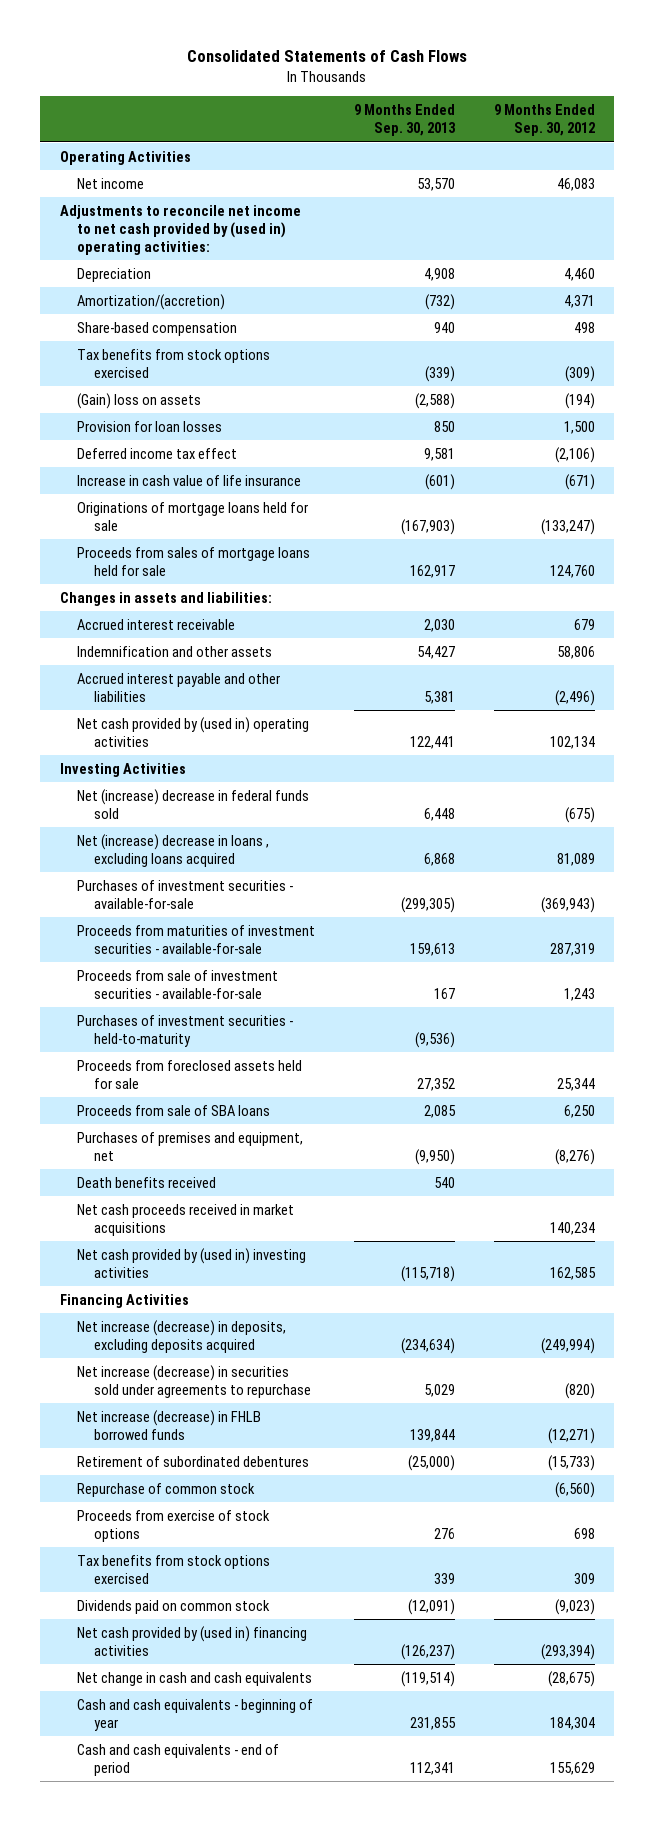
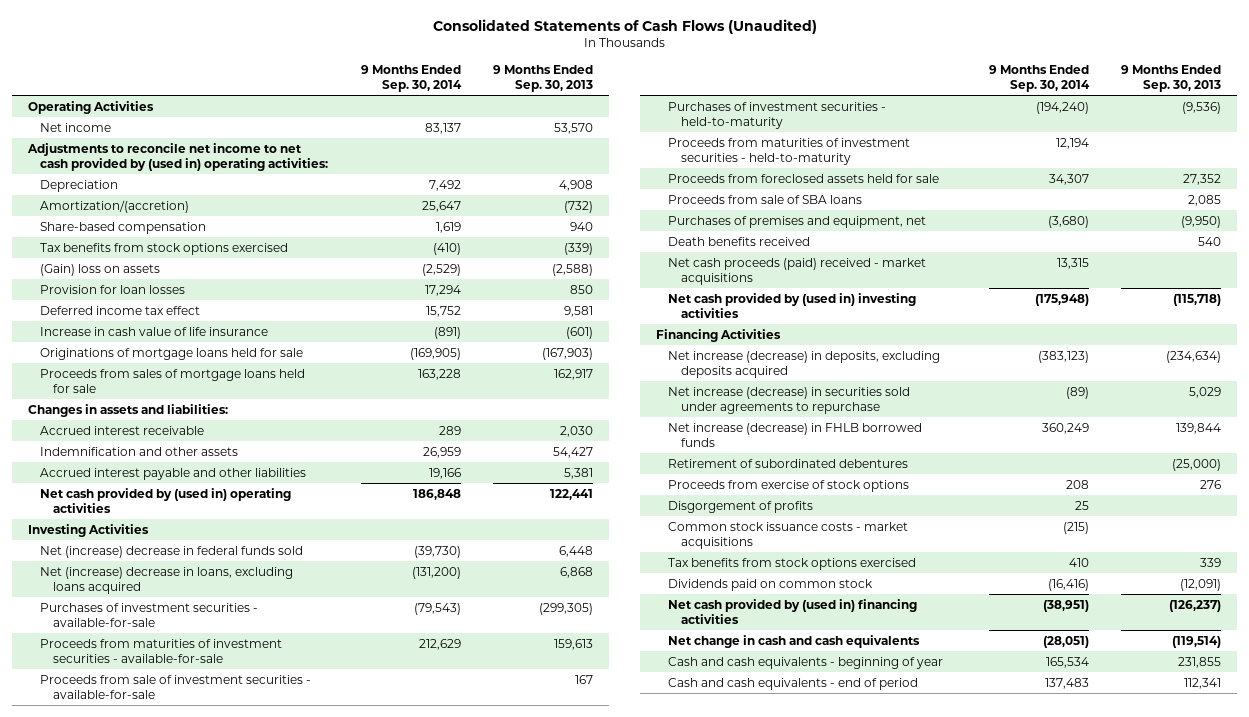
- Consolidated Statements of Cash Flows
+ Consolidated Statements of Cash Flows (Unaudited)
- | 9 Months Ended Sep. 30, 2013 | 9 Months Ended Sep. 30, 2012
+ | 9 Months Ended Sep. 30, 2014 | 9 Months Ended Sep. 30, 2013
- Net (increase) decrease in loans , excluding loans acquired | 6,868 | 81,089
+ Net (increase) decrease in loans, excluding loans acquired | (131,200) | 6,868
+ Proceeds from maturities of investment securities - held-to-maturity | 12,194 |
- Net cash proceeds received in market acquisitions | | 140,234
+ Net cash proceeds (paid) received - market acquisitions | 13,315 |
- Repurchase of common stock | | (6,560)
+ Disgorgement of profits | 25 |
+ Common stock issuance costs - market acquisitions | (215) |

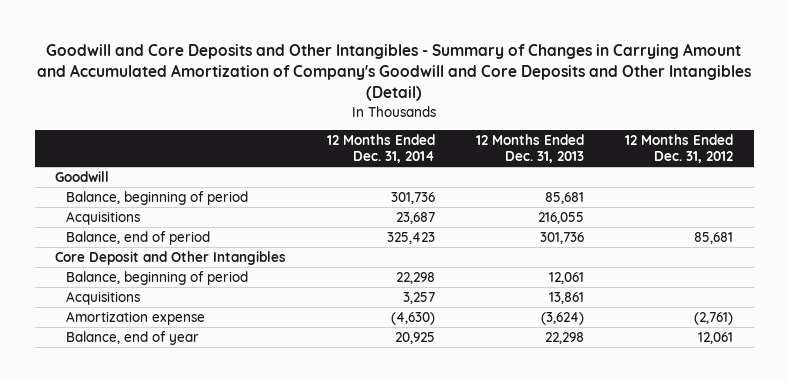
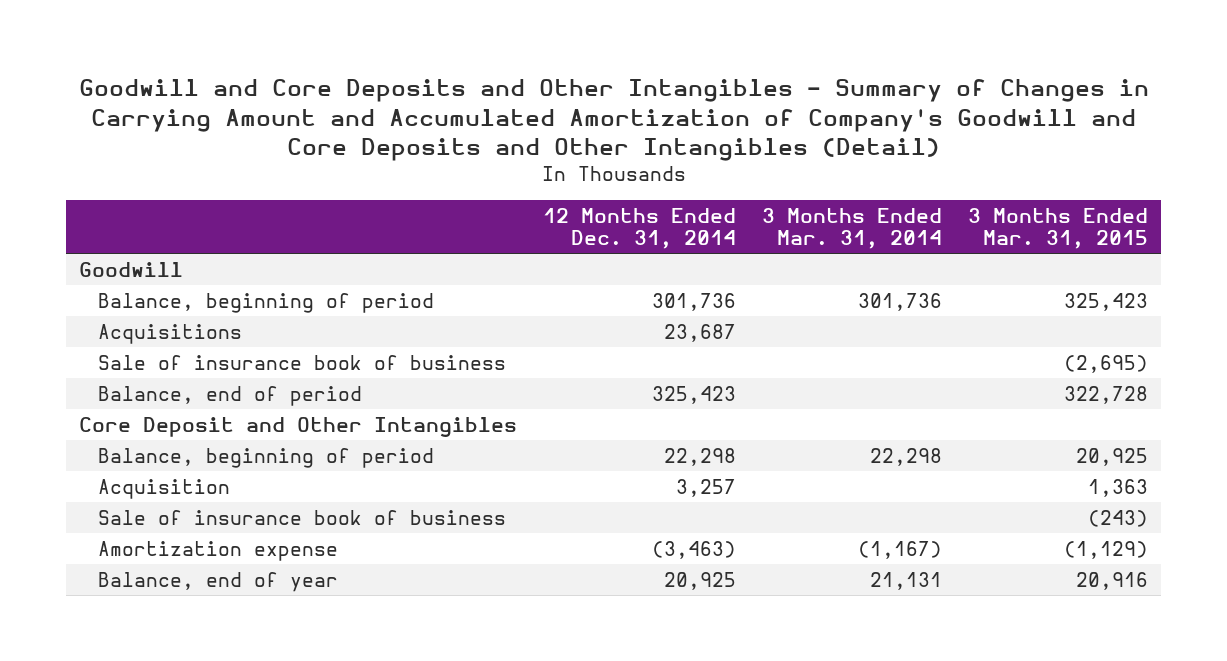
- | 12 Months Ended Dec. 31, 2014 | 12 Months Ended Dec. 31, 2013 | 12 Months Ended Dec. 31, 2012
+ | 12 Months Ended Dec. 31, 2014 | 3 Months Ended Mar. 31, 2014 | 3 Months Ended Mar. 31, 2015
+ Sale of insurance book of business | | | (2,695)
- Acquisitions | 3,257 | 13,861 |
- Amortization expense | (4,630) | (3,624) | (2,761)
+ Acquisition | 3,257 | | 1,363
+ Sale of insurance book of business | | | (243)
+ Amortization expense | (3,463) | (1,167) | (1,129)

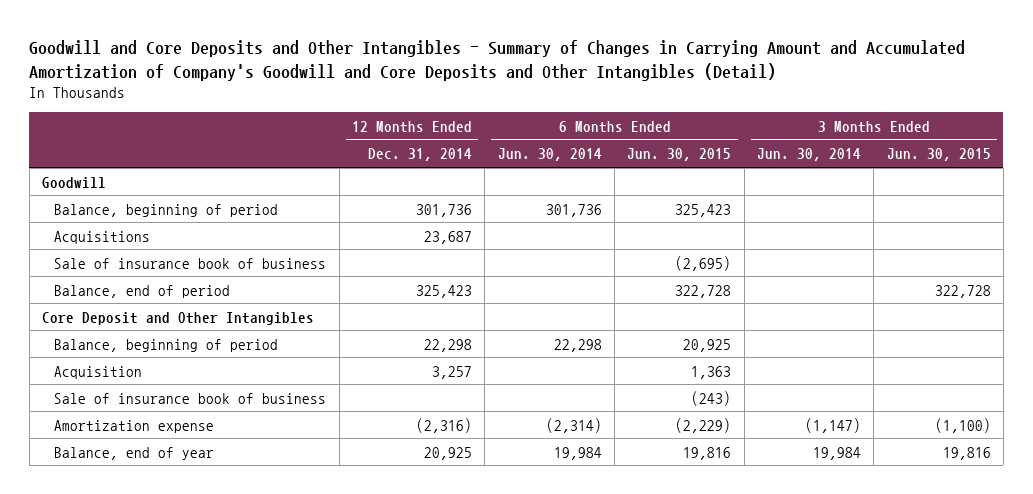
- | 12 Months Ended Dec. 31, 2014 | 3 Months Ended Mar. 31, 2014 | 3 Months Ended Mar. 31, 2015
+ | 12 Months Ended Dec. 31, 2014 | 6 Months Ended Jun. 30, 2014 | 6 Months Ended Jun. 30, 2015 | 3 Months Ended Jun. 30, 2014 | 3 Months Ended Jun. 30, 2015
- Amortization expense | (3,463) | (1,167) | (1,129)
+ Amortization expense | (2,316) | (2,314) | (2,229) | (1,147) | (1,100)

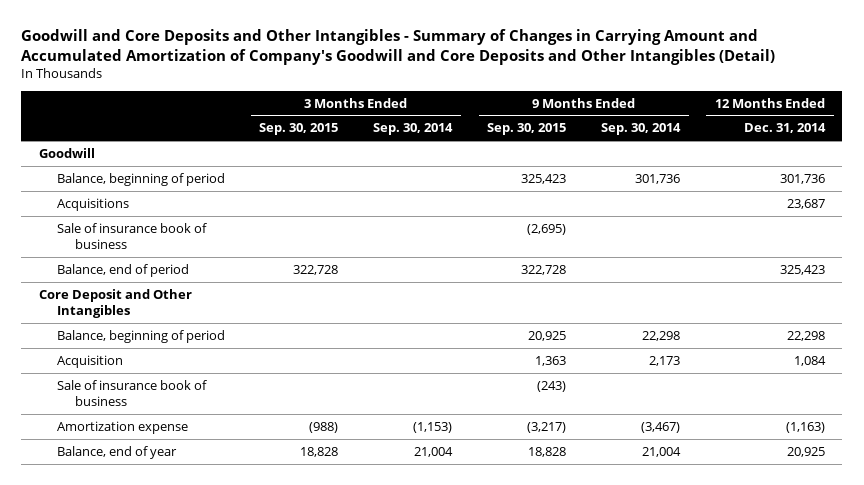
- | 12 Months Ended Dec. 31, 2014 | 6 Months Ended Jun. 30, 2014 | 6 Months Ended Jun. 30, 2015 | 3 Months Ended Jun. 30, 2014 | 3 Months Ended Jun. 30, 2015
+ | 3 Months Ended Sep. 30, 2015 | 3 Months Ended Sep. 30, 2014 | 9 Months Ended Sep. 30, 2015 | 9 Months Ended Sep. 30, 2014 | 12 Months Ended Dec. 31, 2014
- Acquisition | 3,257 | | 1,363 | |
+ Acquisition | | | 1,363 | 2,173 | 1,084
- Amortization expense | (2,316) | (2,314) | (2,229) | (1,147) | (1,100)
+ Amortization expense | (988) | (1,153) | (3,217) | (3,467) | (1,163)

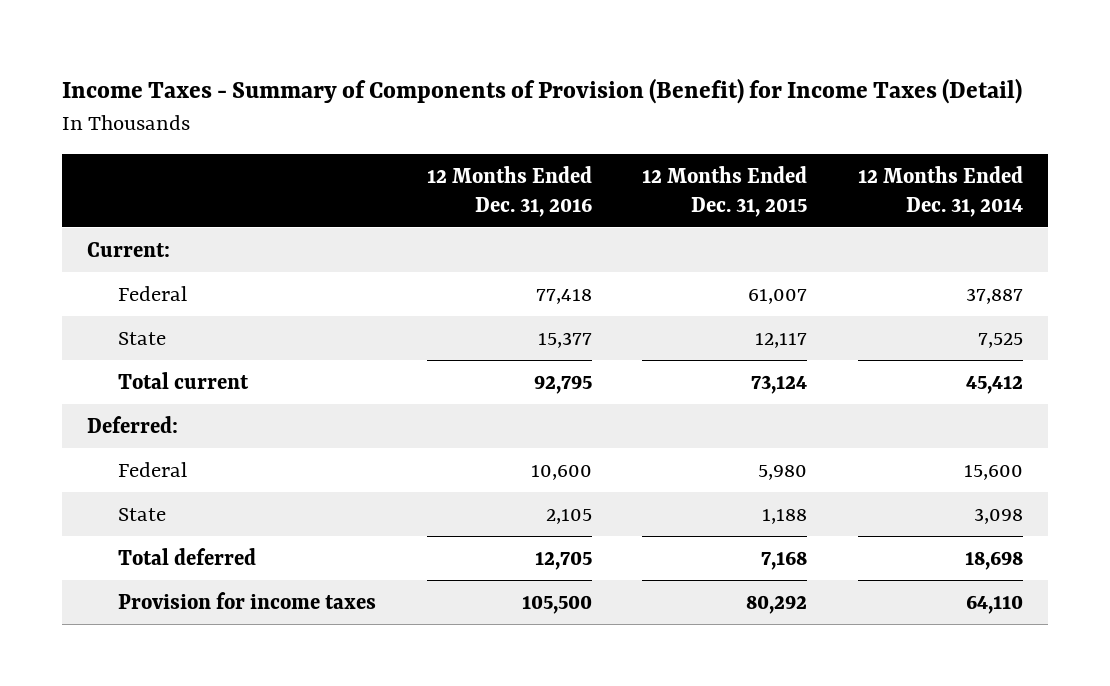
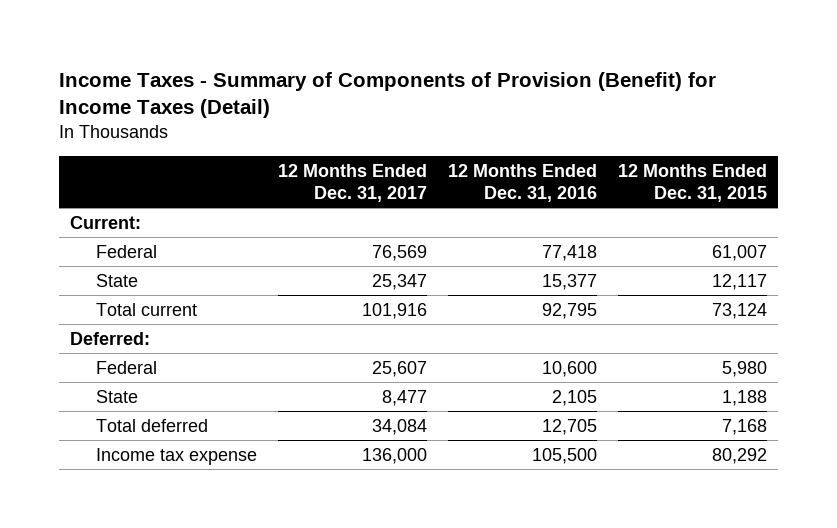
- | 12 Months Ended Dec. 31, 2016 | 12 Months Ended Dec. 31, 2015 | 12 Months Ended Dec. 31, 2014
+ | 12 Months Ended Dec. 31, 2017 | 12 Months Ended Dec. 31, 2016 | 12 Months Ended Dec. 31, 2015
- Provision for income taxes | 105,500 | 80,292 | 64,110
+ Income tax expense | 136,000 | 105,500 | 80,292

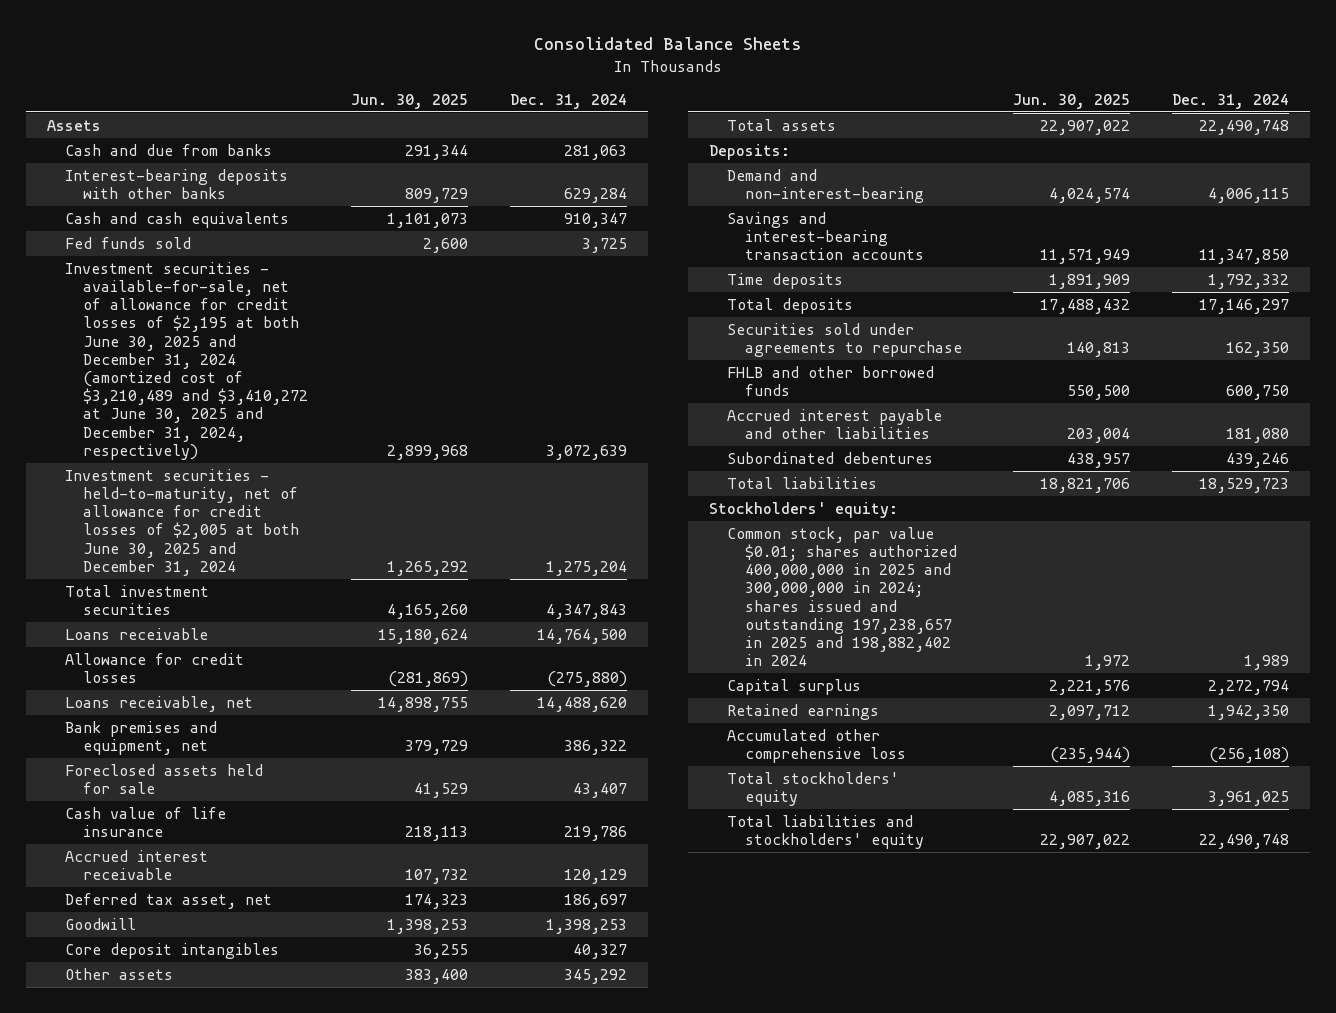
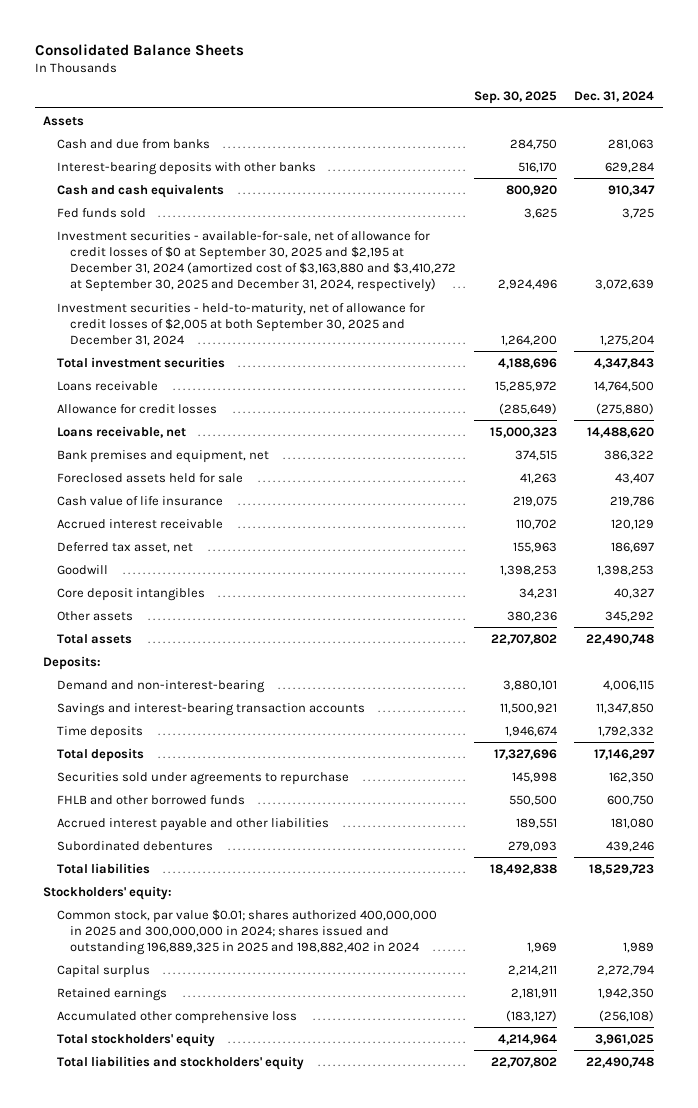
- | Jun. 30, 2025 | Dec. 31, 2024
+ | Sep. 30, 2025 | Dec. 31, 2024
- Investment securities - available-for-sale, net of allowance for credit losses of $2,195 at both June 30, 2025 and December 31, 2024 (amortized cost of $3,210,489 and $3,410,272 at June 30, 2025 and December 31, 2024, respectively) | 2,899,968 | 3,072,639
- Investment securities - held-to-maturity, net of allowance for credit losses of $2,005 at both June 30, 2025 and December 31, 2024 | 1,265,292 | 1,275,204
+ Investment securities - available-for-sale, net of allowance for credit losses of $0 at September 30, 2025 and $2,195 at December 31, 2024 (amortized cost of $3,163,880 and $3,410,272 at September 30, 2025 and December 31, 2024, respectively) | 2,924,496 | 3,072,639
+ Investment securities - held-to-maturity, net of allowance for credit losses of $2,005 at both September 30, 2025 and December 31, 2024 | 1,264,200 | 1,275,204
- Common stock, par value $0.01; shares authorized 400,000,000 in 2025 and 300,000,000 in 2024; shares issued and outstanding 197,238,657 in 2025 and 198,882,402 in 2024 | 1,972 | 1,989
+ Common stock, par value $0.01; shares authorized 400,000,000 in 2025 and 300,000,000 in 2024; shares issued and outstanding 196,889,325 in 2025 and 198,882,402 in 2024 | 1,969 | 1,989

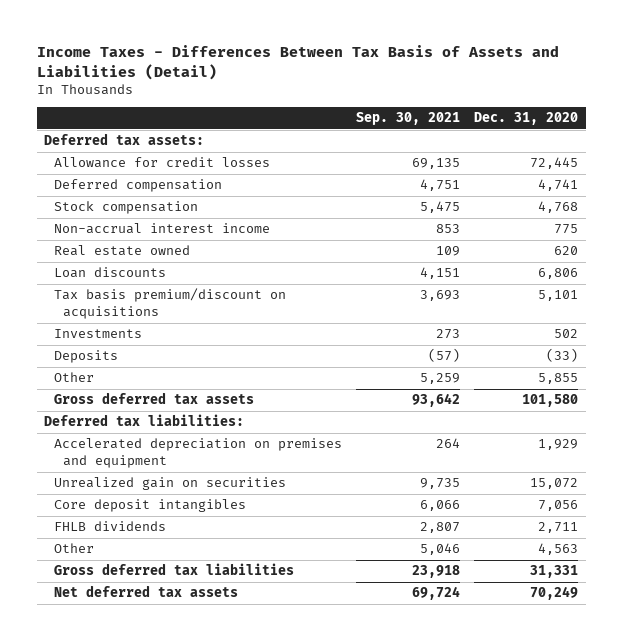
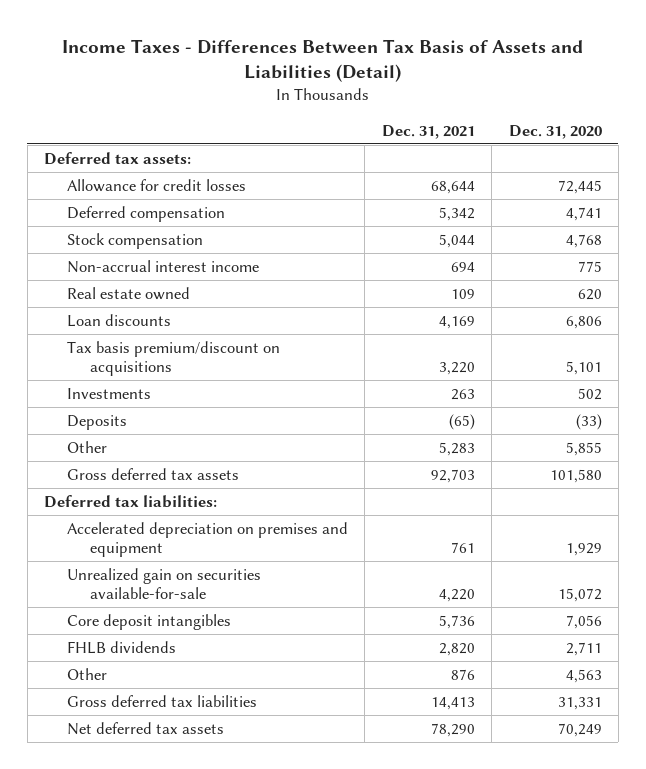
- | Sep. 30, 2021 | Dec. 31, 2020
+ | Dec. 31, 2021 | Dec. 31, 2020
- Unrealized gain on securities | 9,735 | 15,072
+ Unrealized gain on securities available-for-sale | 4,220 | 15,072

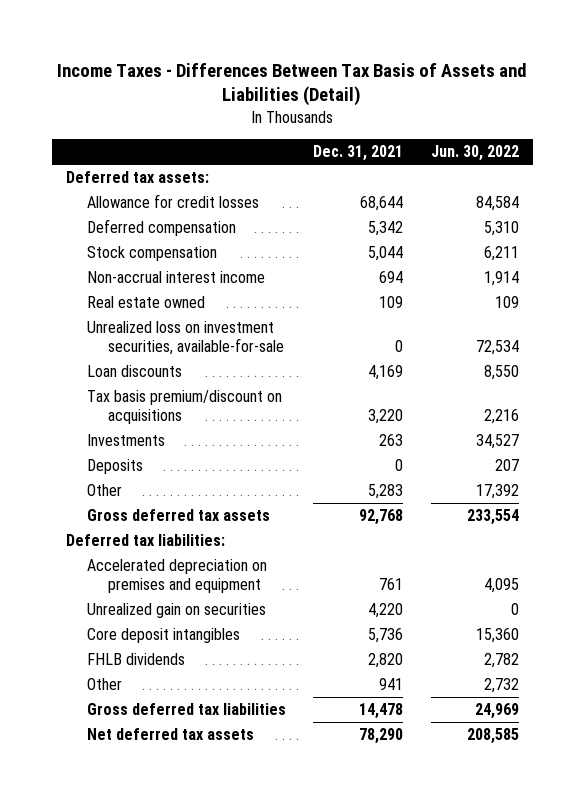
- | Dec. 31, 2021 | Dec. 31, 2020
+ | Dec. 31, 2021 | Jun. 30, 2022
+ Unrealized loss on investment securities, available-for-sale | 0 | 72,534
- Deposits | (65) | (33)
+ Deposits | 0 | 207
- Gross deferred tax assets | 92,703 | 101,580
+ Gross deferred tax assets | 92,768 | 233,554
- Unrealized gain on securities available-for-sale | 4,220 | 15,072
+ Unrealized gain on securities | 4,220 | 0
- Other | 876 | 4,563
- Gross deferred tax liabilities | 14,413 | 31,331
+ Other | 941 | 2,732
+ Gross deferred tax liabilities | 14,478 | 24,969

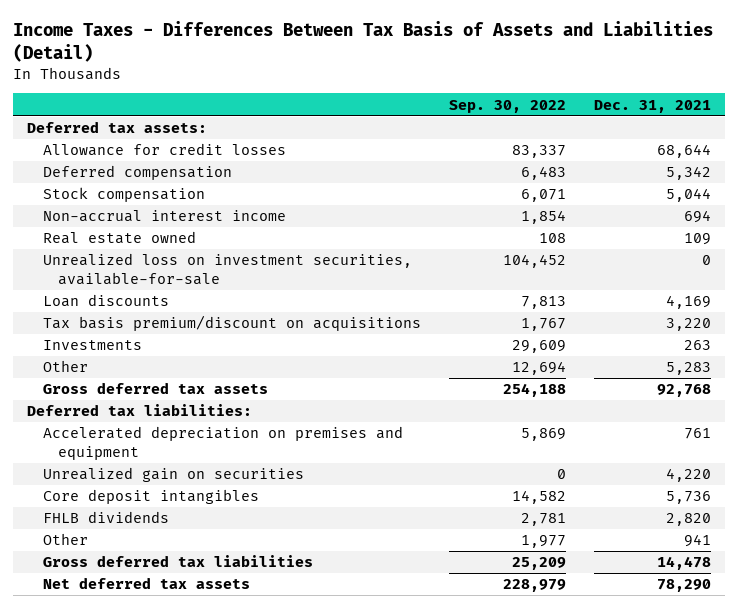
- | Dec. 31, 2021 | Jun. 30, 2022
+ | Sep. 30, 2022 | Dec. 31, 2021
- Deposits | 0 | 207

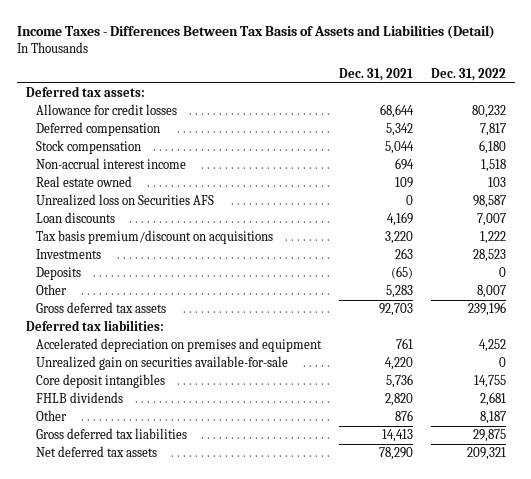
- | Sep. 30, 2022 | Dec. 31, 2021
+ | Dec. 31, 2021 | Dec. 31, 2022
- Unrealized loss on investment securities, available-for-sale | 104,452 | 0
+ Unrealized loss on Securities AFS | 0 | 98,587
+ Deposits | (65) | 0
- Gross deferred tax assets | 254,188 | 92,768
+ Gross deferred tax assets | 92,703 | 239,196
- Unrealized gain on securities | 0 | 4,220
+ Unrealized gain on securities available-for-sale | 4,220 | 0
- Other | 1,977 | 941
- Gross deferred tax liabilities | 25,209 | 14,478
+ Other | 876 | 8,187
+ Gross deferred tax liabilities | 14,413 | 29,875

